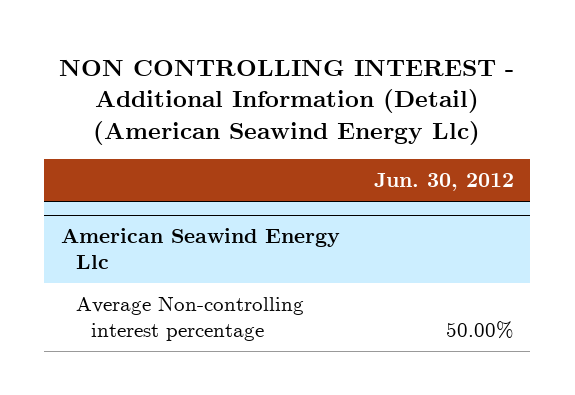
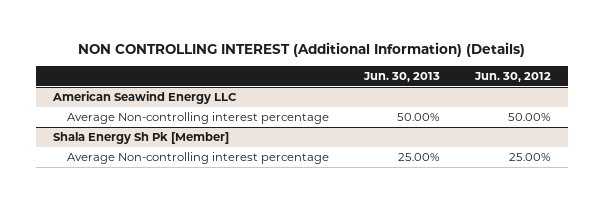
- NON CONTROLLING INTEREST - Additional Information (Detail) (American Seawind Energy Llc)
+ NON CONTROLLING INTEREST (Additional Information) (Details)
- | Jun. 30, 2012
+ | Jun. 30, 2013 | Jun. 30, 2012
- American Seawind Energy Llc
+ American Seawind Energy LLC
+ Shala Energy Sh Pk [Member]
+ Average Non-controlling interest percentage | 25.00% | 25.00%

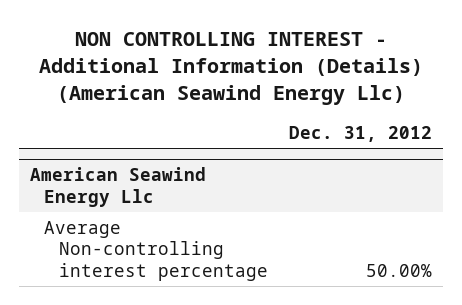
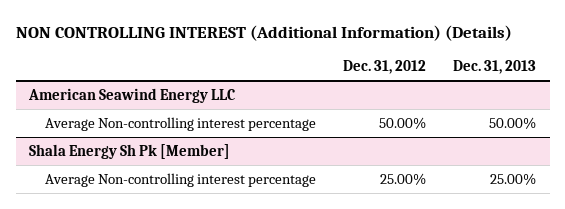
- NON CONTROLLING INTEREST - Additional Information (Details) (American Seawind Energy Llc)
+ NON CONTROLLING INTEREST (Additional Information) (Details)
- | Dec. 31, 2012
+ | Dec. 31, 2012 | Dec. 31, 2013
- American Seawind Energy Llc
+ American Seawind Energy LLC
+ Shala Energy Sh Pk [Member]
+ Average Non-controlling interest percentage | 25.00% | 25.00%

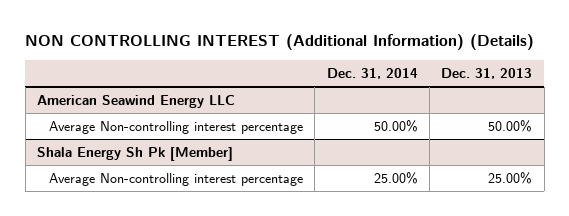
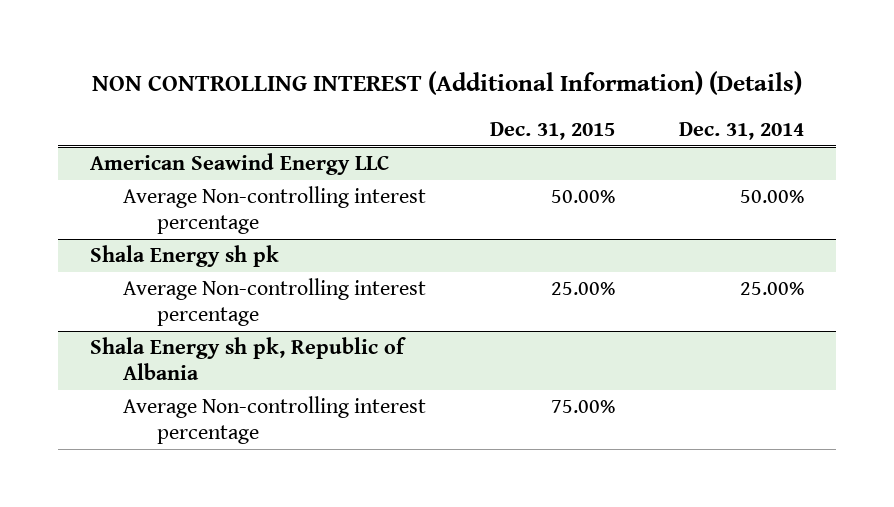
- | Dec. 31, 2014 | Dec. 31, 2013
+ | Dec. 31, 2015 | Dec. 31, 2014
- Shala Energy Sh Pk [Member]
+ Shala Energy sh pk
+ Shala Energy sh pk, Republic of Albania
+ Average Non-controlling interest percentage | 75.00% |

